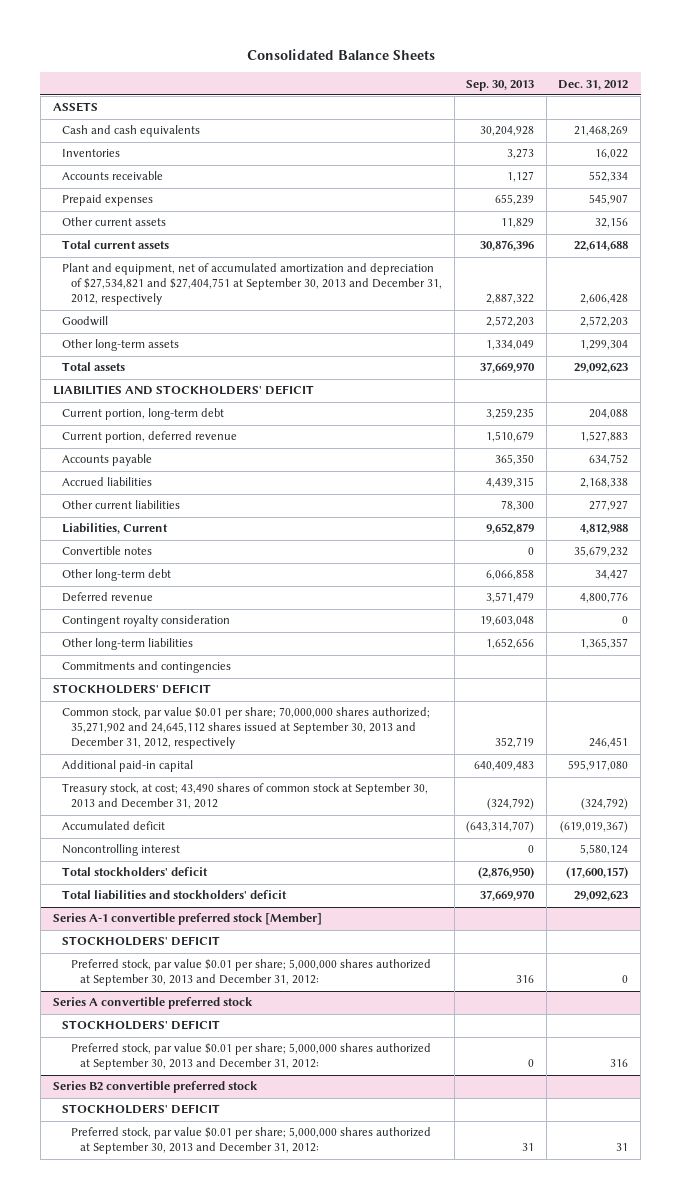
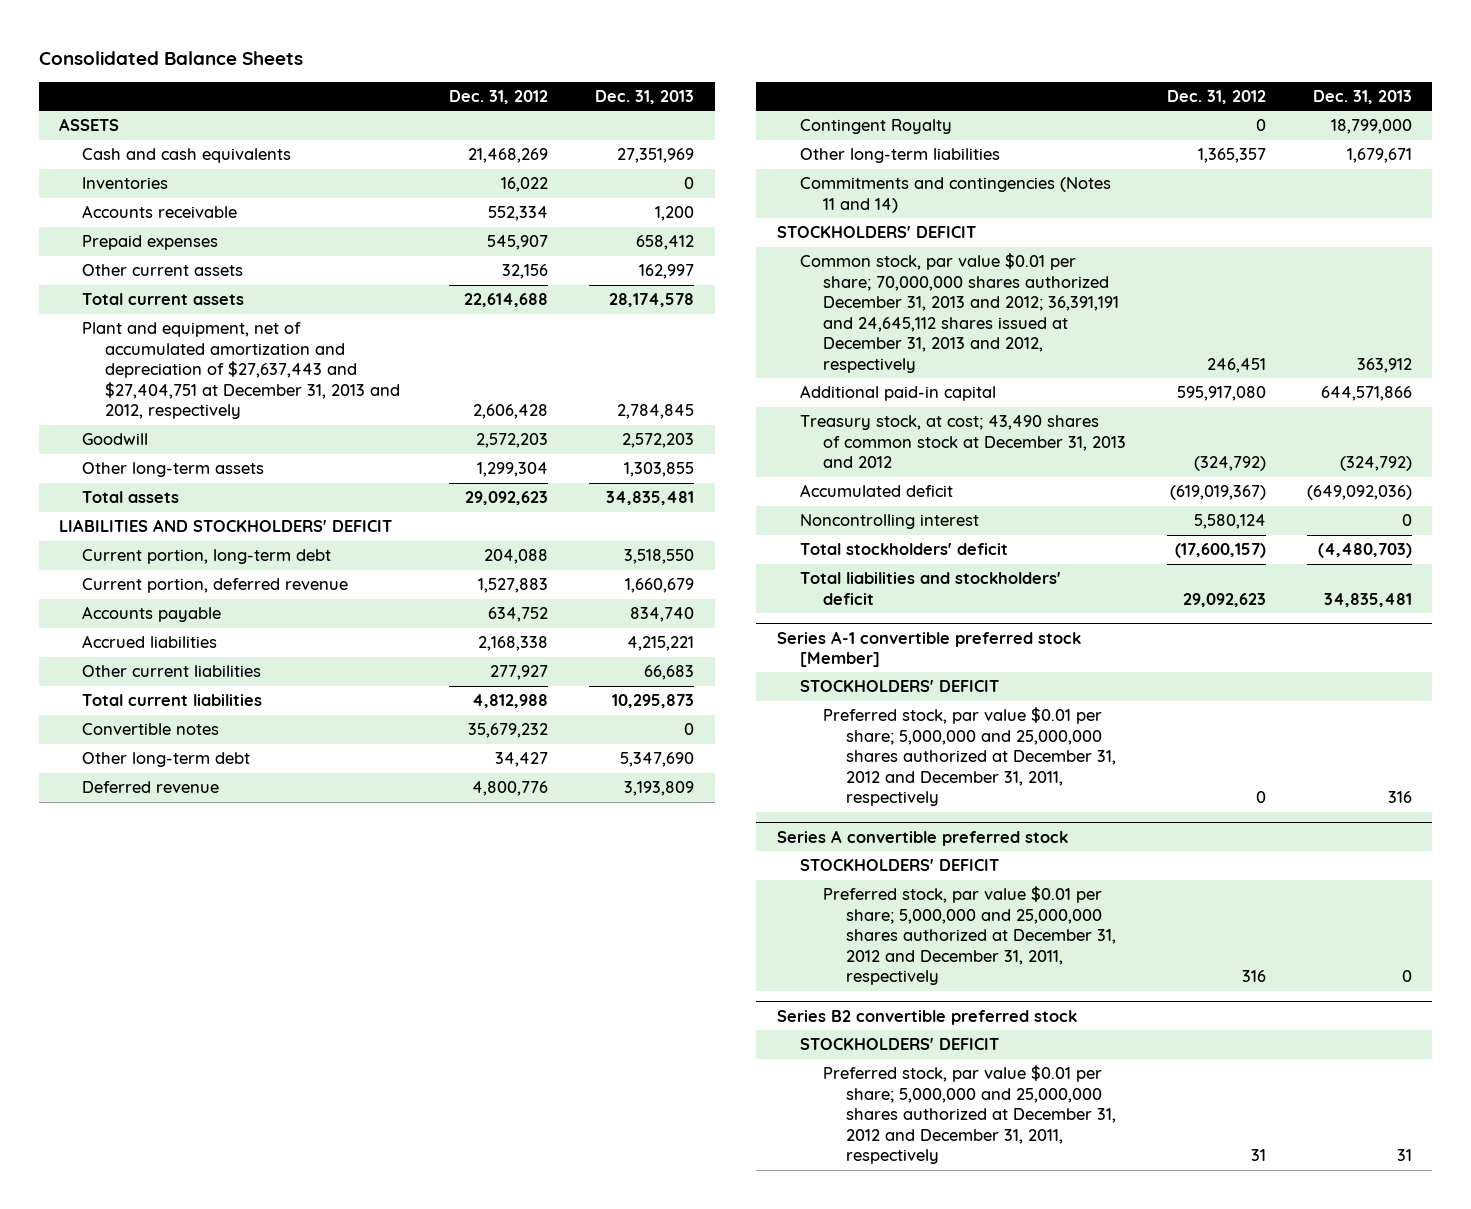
- | Sep. 30, 2013 | Dec. 31, 2012
+ | Dec. 31, 2012 | Dec. 31, 2013
- Plant and equipment, net of accumulated amortization and depreciation of $27,534,821 and $27,404,751 at September 30, 2013 and December 31, 2012, respectively | 2,887,322 | 2,606,428
+ Plant and equipment, net of accumulated amortization and depreciation of $27,637,443 and $27,404,751 at December 31, 2013 and 2012, respectively | 2,606,428 | 2,784,845
- Liabilities, Current | 9,652,879 | 4,812,988
+ Total current liabilities | 4,812,988 | 10,295,873
- Contingent royalty consideration | 19,603,048 | 0
+ Contingent Royalty | 0 | 18,799,000
- Commitments and contingencies
+ Commitments and contingencies (Notes 11 and 14)
- Common stock, par value $0.01 per share; 70,000,000 shares authorized; 35,271,902 and 24,645,112 shares issued at September 30, 2013 and December 31, 2012, respectively | 352,719 | 246,451
+ Common stock, par value $0.01 per share; 70,000,000 shares authorized December 31, 2013 and 2012; 36,391,191 and 24,645,112 shares issued at December 31, 2013 and 2012, respectively | 246,451 | 363,912
- Treasury stock, at cost; 43,490 shares of common stock at September 30, 2013 and December 31, 2012 | (324,792) | (324,792)
+ Treasury stock, at cost; 43,490 shares of common stock at December 31, 2013 and 2012 | (324,792) | (324,792)
@ Series A-1 convertible preferred stock [Member]
- Preferred stock, par value $0.01 per share; 5,000,000 shares authorized at September 30, 2013 and December 31, 2012: | 316 | 0
+ Preferred stock, par value $0.01 per share; 5,000,000 and 25,000,000 shares authorized at December 31, 2012 and December 31, 2011, respectively | 0 | 316
@ Series A convertible preferred stock
- Preferred stock, par value $0.01 per share; 5,000,000 shares authorized at September 30, 2013 and December 31, 2012: | 0 | 316
+ Preferred stock, par value $0.01 per share; 5,000,000 and 25,000,000 shares authorized at December 31, 2012 and December 31, 2011, respectively | 316 | 0
@ Series B2 convertible preferred stock
- Preferred stock, par value $0.01 per share; 5,000,000 shares authorized at September 30, 2013 and December 31, 2012: | 31 | 31
+ Preferred stock, par value $0.01 per share; 5,000,000 and 25,000,000 shares authorized at December 31, 2012 and December 31, 2011, respectively | 31 | 31

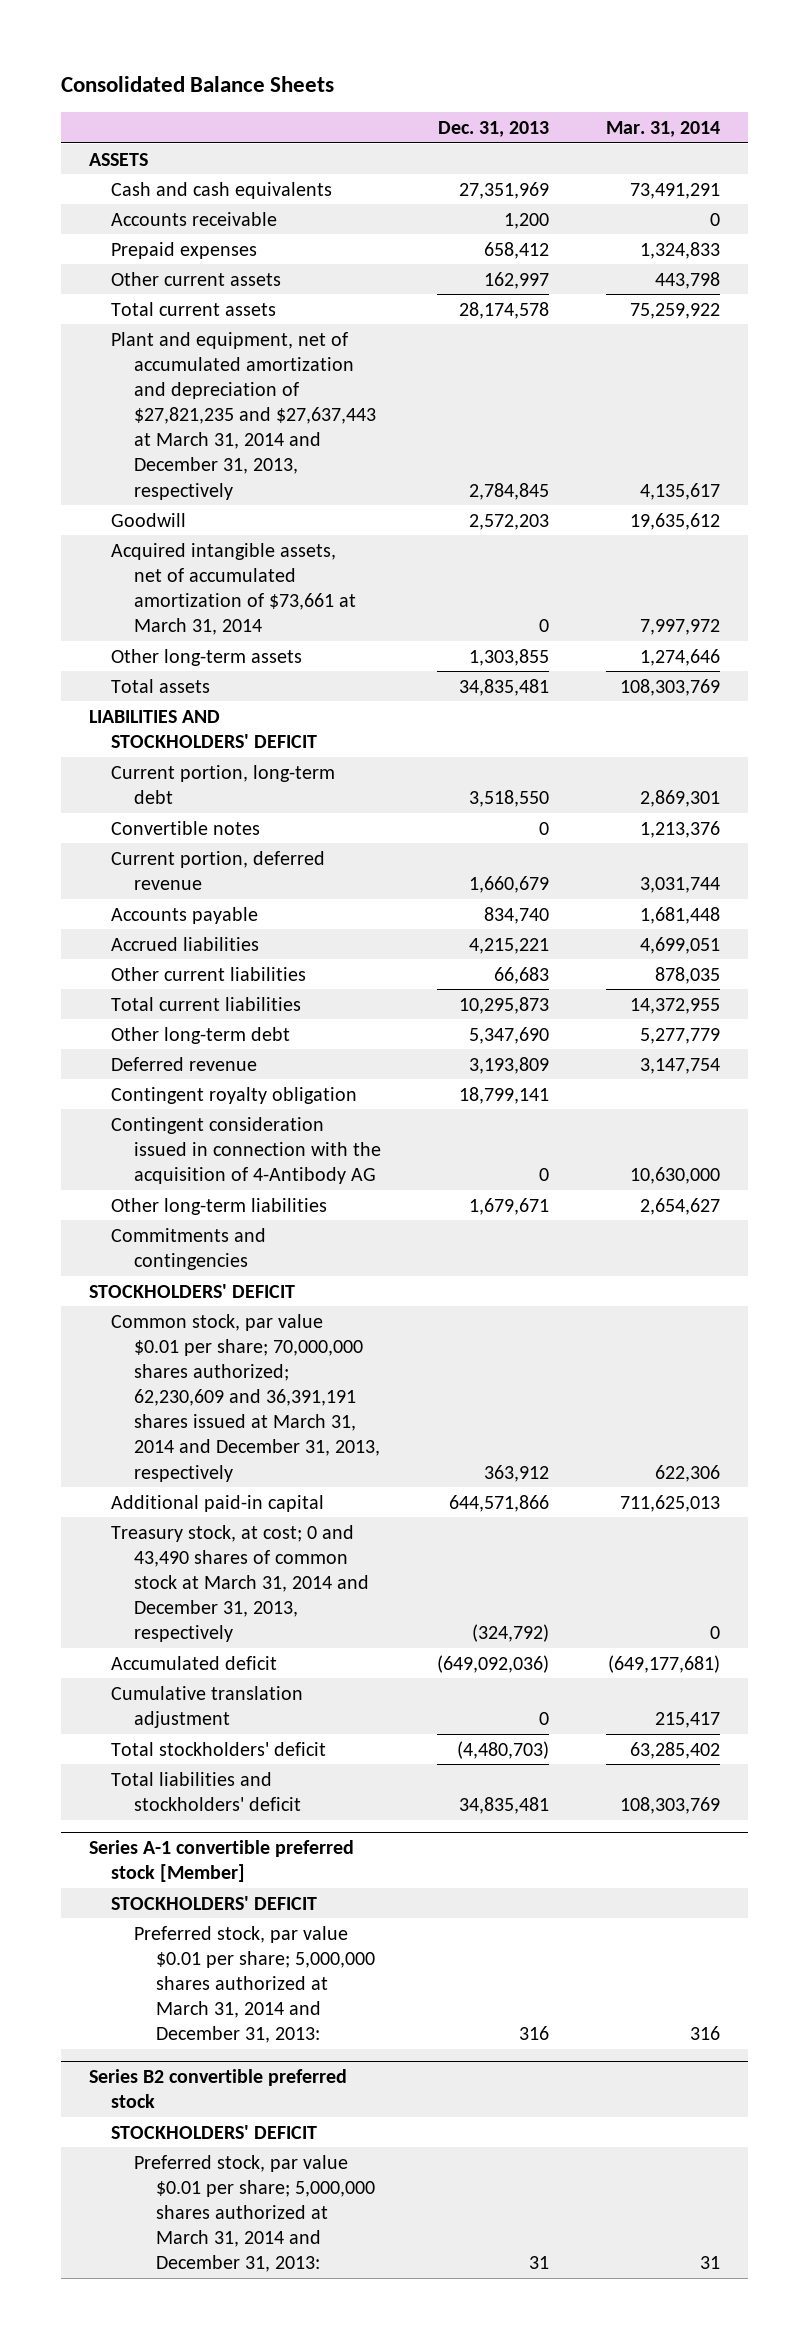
- | Dec. 31, 2012 | Dec. 31, 2013
+ | Dec. 31, 2013 | Mar. 31, 2014
- Inventories | 16,022 | 0
- Plant and equipment, net of accumulated amortization and depreciation of $27,637,443 and $27,404,751 at December 31, 2013 and 2012, respectively | 2,606,428 | 2,784,845
+ Plant and equipment, net of accumulated amortization and depreciation of $27,821,235 and $27,637,443 at March 31, 2014 and December 31, 2013, respectively | 2,784,845 | 4,135,617
+ Acquired intangible assets, net of accumulated amortization of $73,661 at March 31, 2014 | 0 | 7,997,972
moved up: Convertible notes | 0 | 1,213,376
- Contingent Royalty | 0 | 18,799,000
+ Contingent royalty obligation | 18,799,141 |
+ Contingent consideration issued in connection with the acquisition of 4-Antibody AG | 0 | 10,630,000
- Commitments and contingencies (Notes 11 and 14)
+ Commitments and contingencies
- Common stock, par value $0.01 per share; 70,000,000 shares authorized December 31, 2013 and 2012; 36,391,191 and 24,645,112 shares issued at December 31, 2013 and 2012, respectively | 246,451 | 363,912
+ Common stock, par value $0.01 per share; 70,000,000 shares authorized; 62,230,609 and 36,391,191 shares issued at March 31, 2014 and December 31, 2013, respectively | 363,912 | 622,306
- Treasury stock, at cost; 43,490 shares of common stock at December 31, 2013 and 2012 | (324,792) | (324,792)
+ Treasury stock, at cost; 0 and 43,490 shares of common stock at March 31, 2014 and December 31, 2013, respectively | (324,792) | 0
- Noncontrolling interest | 5,580,124 | 0
+ Cumulative translation adjustment | 0 | 215,417
@ Series A-1 convertible preferred stock [Member]
- Preferred stock, par value $0.01 per share; 5,000,000 and 25,000,000 shares authorized at December 31, 2012 and December 31, 2011, respectively | 0 | 316
- Series A convertible preferred stock
- STOCKHOLDERS' DEFICIT
- Preferred stock, par value $0.01 per share; 5,000,000 and 25,000,000 shares authorized at December 31, 2012 and December 31, 2011, respectively | 316 | 0
@ Series A-1 convertible preferred stock [Member]
+ Preferred stock, par value $0.01 per share; 5,000,000 shares authorized at March 31, 2014 and December 31, 2013: | 316 | 316
@ Series B2 convertible preferred stock
- Preferred stock, par value $0.01 per share; 5,000,000 and 25,000,000 shares authorized at December 31, 2012 and December 31, 2011, respectively | 31 | 31
+ Preferred stock, par value $0.01 per share; 5,000,000 shares authorized at March 31, 2014 and December 31, 2013: | 31 | 31

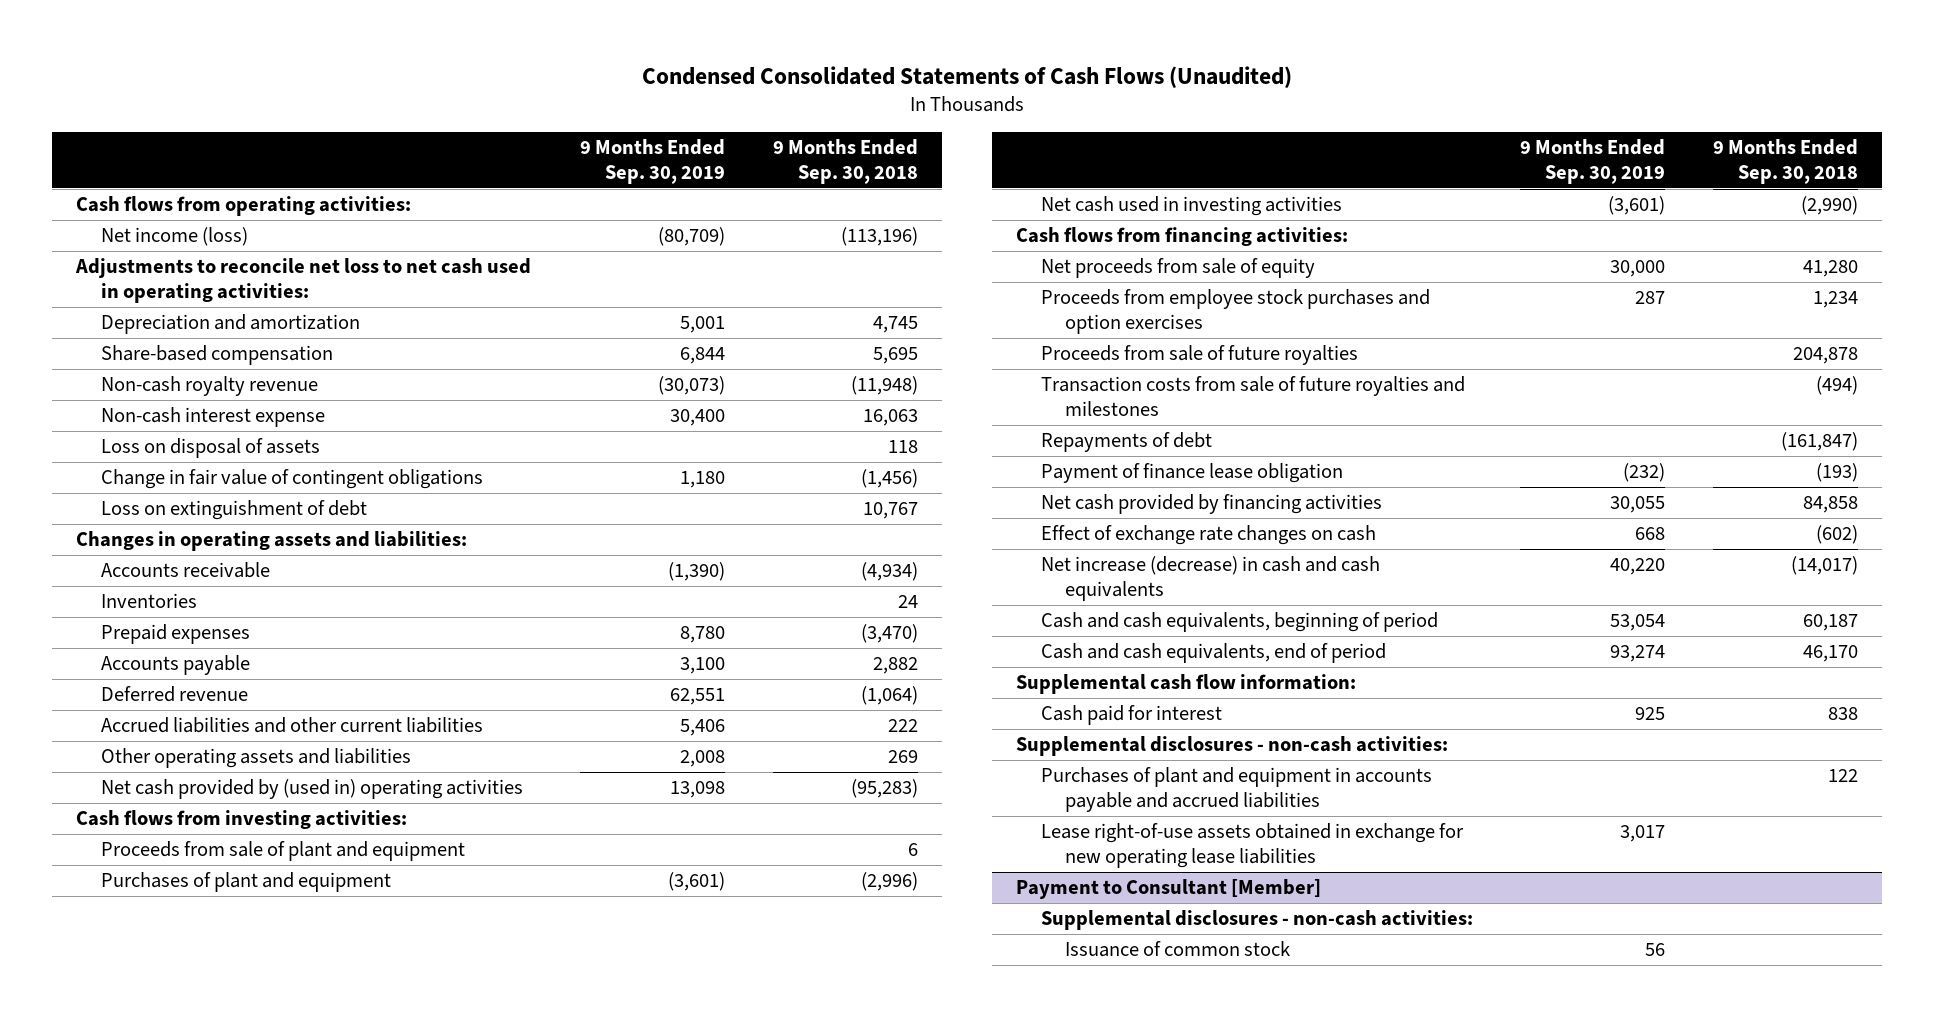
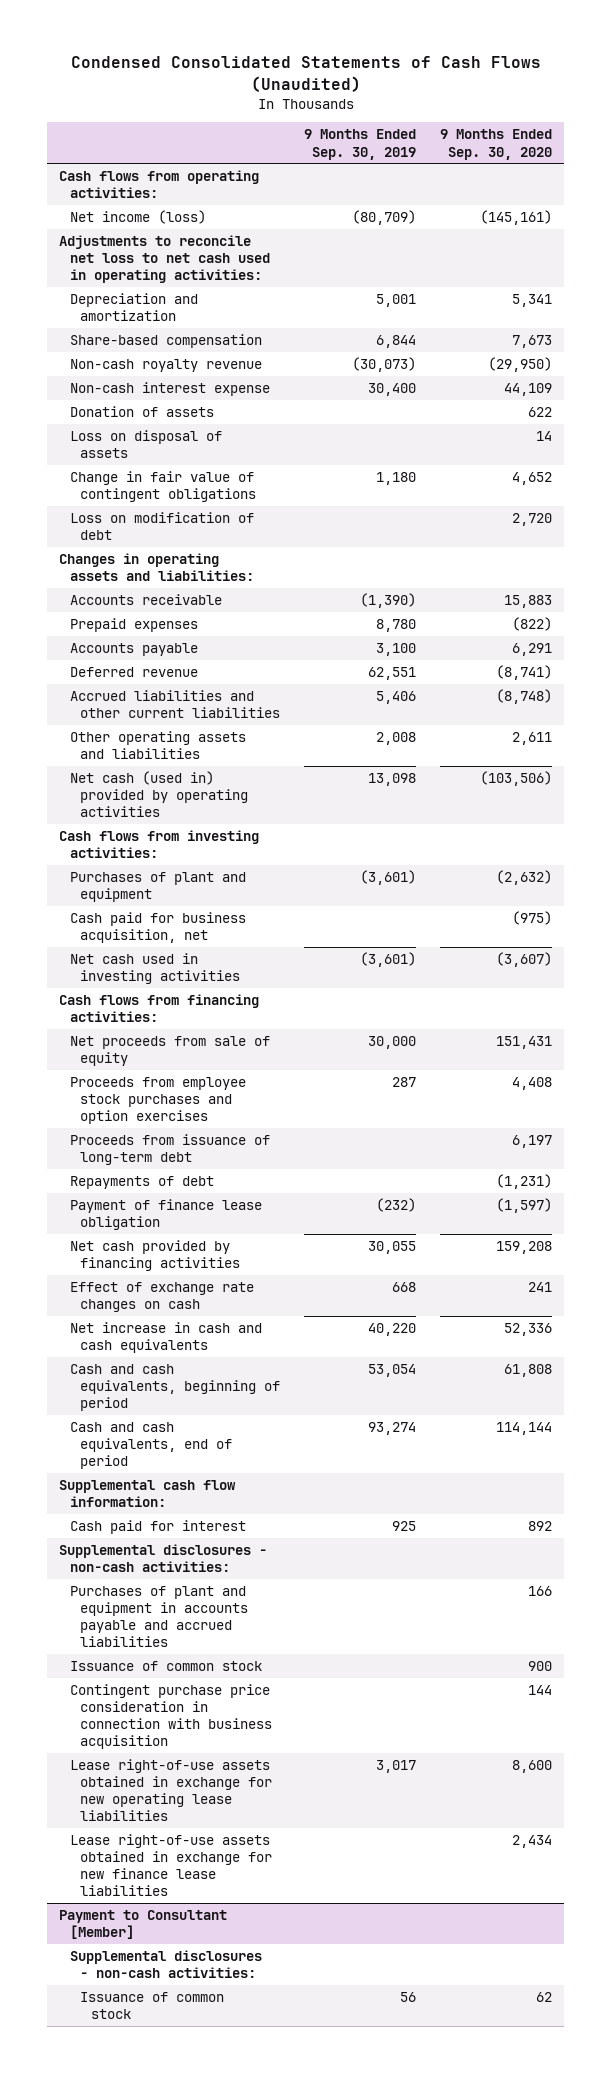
- | 9 Months Ended Sep. 30, 2019 | 9 Months Ended Sep. 30, 2018
+ | 9 Months Ended Sep. 30, 2019 | 9 Months Ended Sep. 30, 2020
+ Donation of assets | | 622
- Loss on extinguishment of debt | | 10,767
+ Loss on modification of debt | | 2,720
- Inventories | | 24
- Net cash provided by (used in) operating activities | 13,098 | (95,283)
+ Net cash (used in) provided by operating activities | 13,098 | (103,506)
- Proceeds from sale of plant and equipment | | 6
+ Cash paid for business acquisition, net | | (975)
- Proceeds from sale of future royalties | | 204,878
- Transaction costs from sale of future royalties and milestones | | (494)
+ Proceeds from issuance of long-term debt | | 6,197
- Net increase (decrease) in cash and cash equivalents | 40,220 | (14,017)
+ Net increase in cash and cash equivalents | 40,220 | 52,336
+ Issuance of common stock | | 900
+ Contingent purchase price consideration in connection with business acquisition | | 144
+ Lease right-of-use assets obtained in exchange for new finance lease liabilities | | 2,434

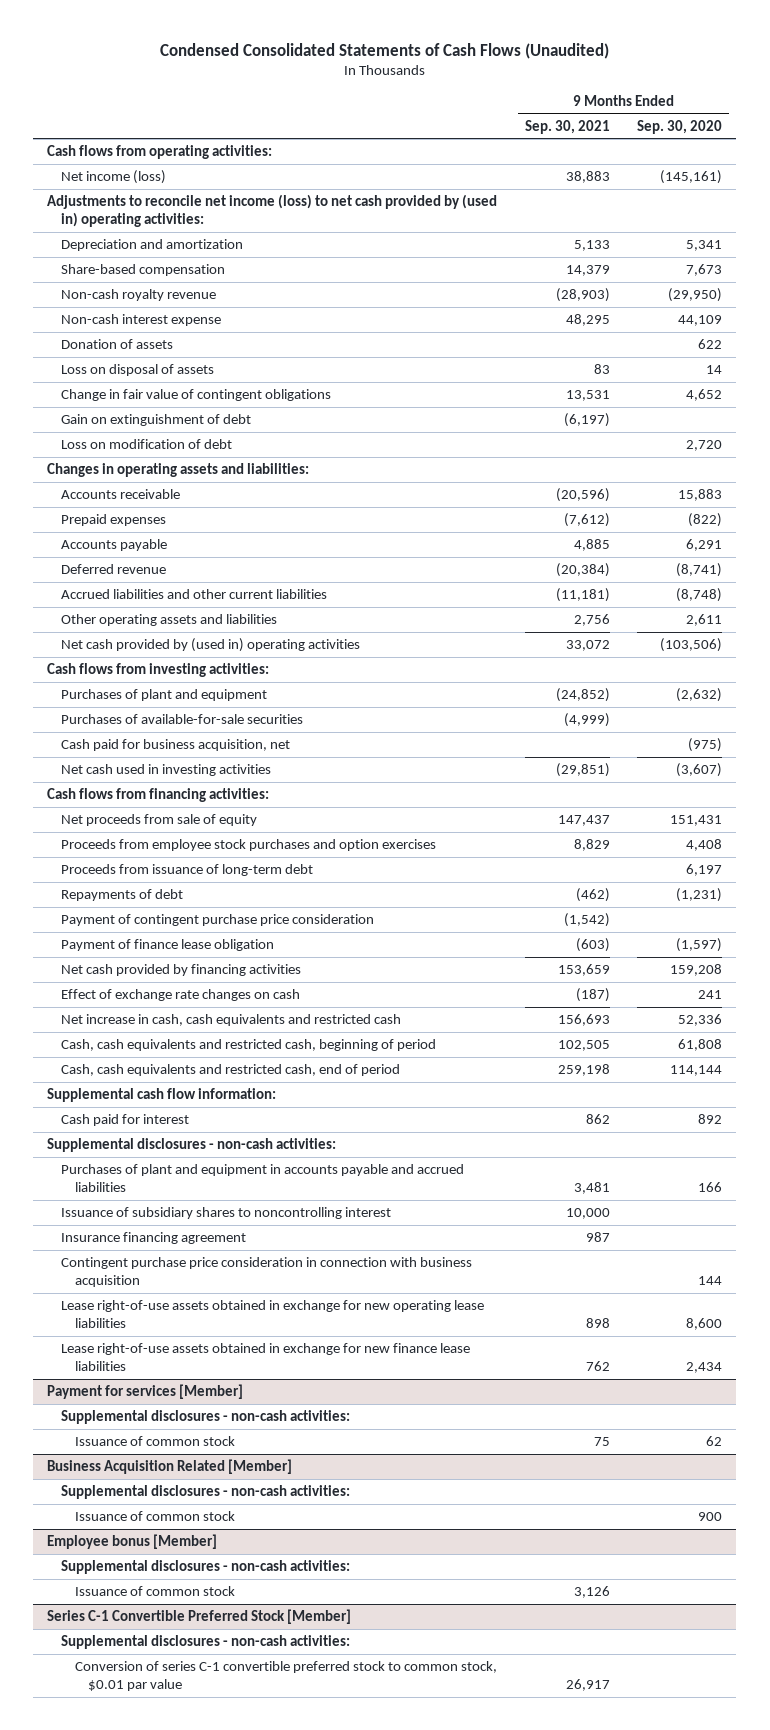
- | 9 Months Ended Sep. 30, 2019 | 9 Months Ended Sep. 30, 2020
+ | 9 Months Ended Sep. 30, 2021 | 9 Months Ended Sep. 30, 2020
- Adjustments to reconcile net loss to net cash used in operating activities:
+ Adjustments to reconcile net income (loss) to net cash provided by (used in) operating activities:
+ Gain on extinguishment of debt | (6,197) |
- Net cash (used in) provided by operating activities | 13,098 | (103,506)
+ Net cash provided by (used in) operating activities | 33,072 | (103,506)
+ Purchases of available-for-sale securities | (4,999) |
+ Payment of contingent purchase price consideration | (1,542) |
- Net increase in cash and cash equivalents | 40,220 | 52,336
- Cash and cash equivalents, beginning of period | 53,054 | 61,808
- Cash and cash equivalents, end of period | 93,274 | 114,144
+ Net increase in cash, cash equivalents and restricted cash | 156,693 | 52,336
+ Cash, cash equivalents and restricted cash, beginning of period | 102,505 | 61,808
+ Cash, cash equivalents and restricted cash, end of period | 259,198 | 114,144
- Issuance of common stock | | 900
+ Issuance of subsidiary shares to noncontrolling interest | 10,000 |
+ Insurance financing agreement | 987 |
- Payment to Consultant [Member]
+ Payment for services [Member]
+ Business Acquisition Related [Member]
+ Supplemental disclosures - non-cash activities:
+ Issuance of common stock | | 900
+ Employee bonus [Member]
+ Supplemental disclosures - non-cash activities:
+ Issuance of common stock | 3,126 |
+ Series C-1 Convertible Preferred Stock [Member]
+ Supplemental disclosures - non-cash activities:
+ Conversion of series C-1 convertible preferred stock to common stock, $0.01 par value | 26,917 |

